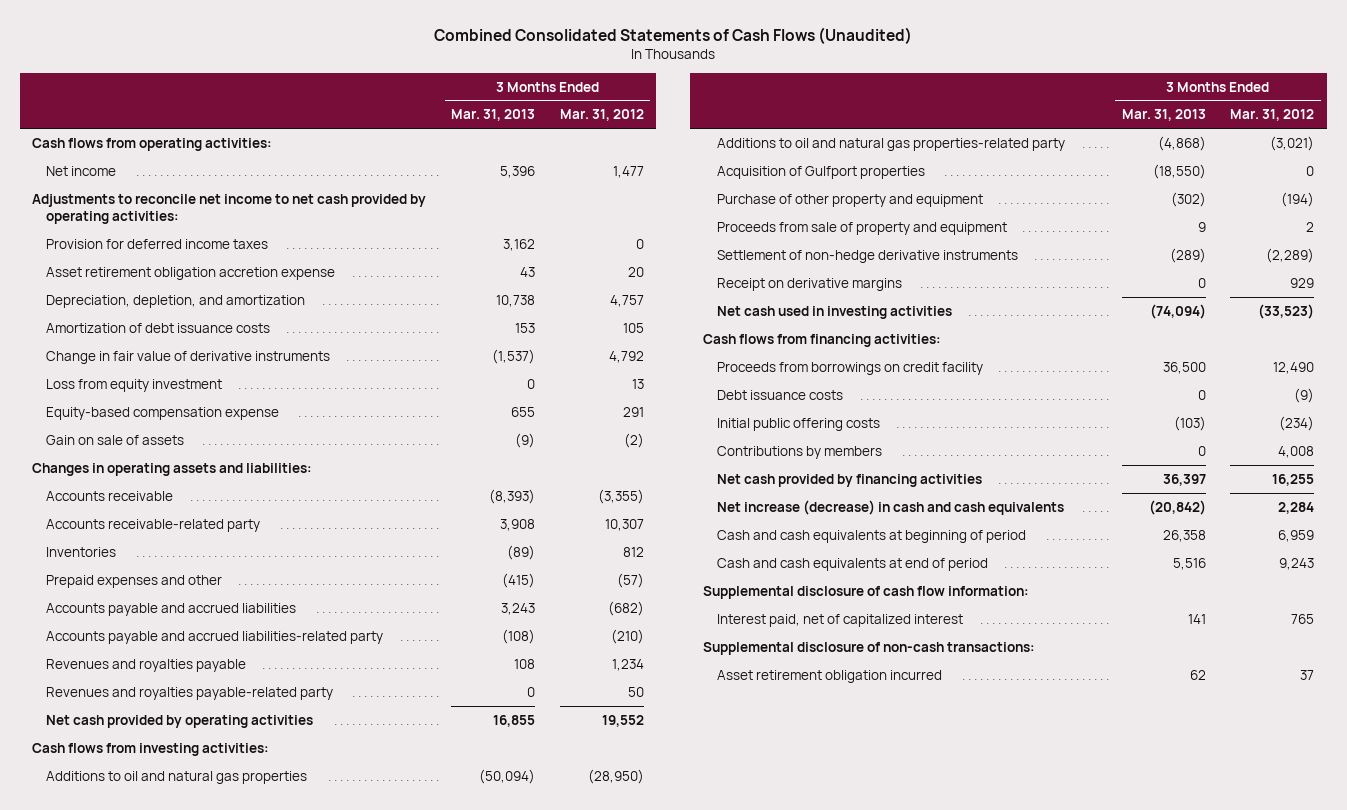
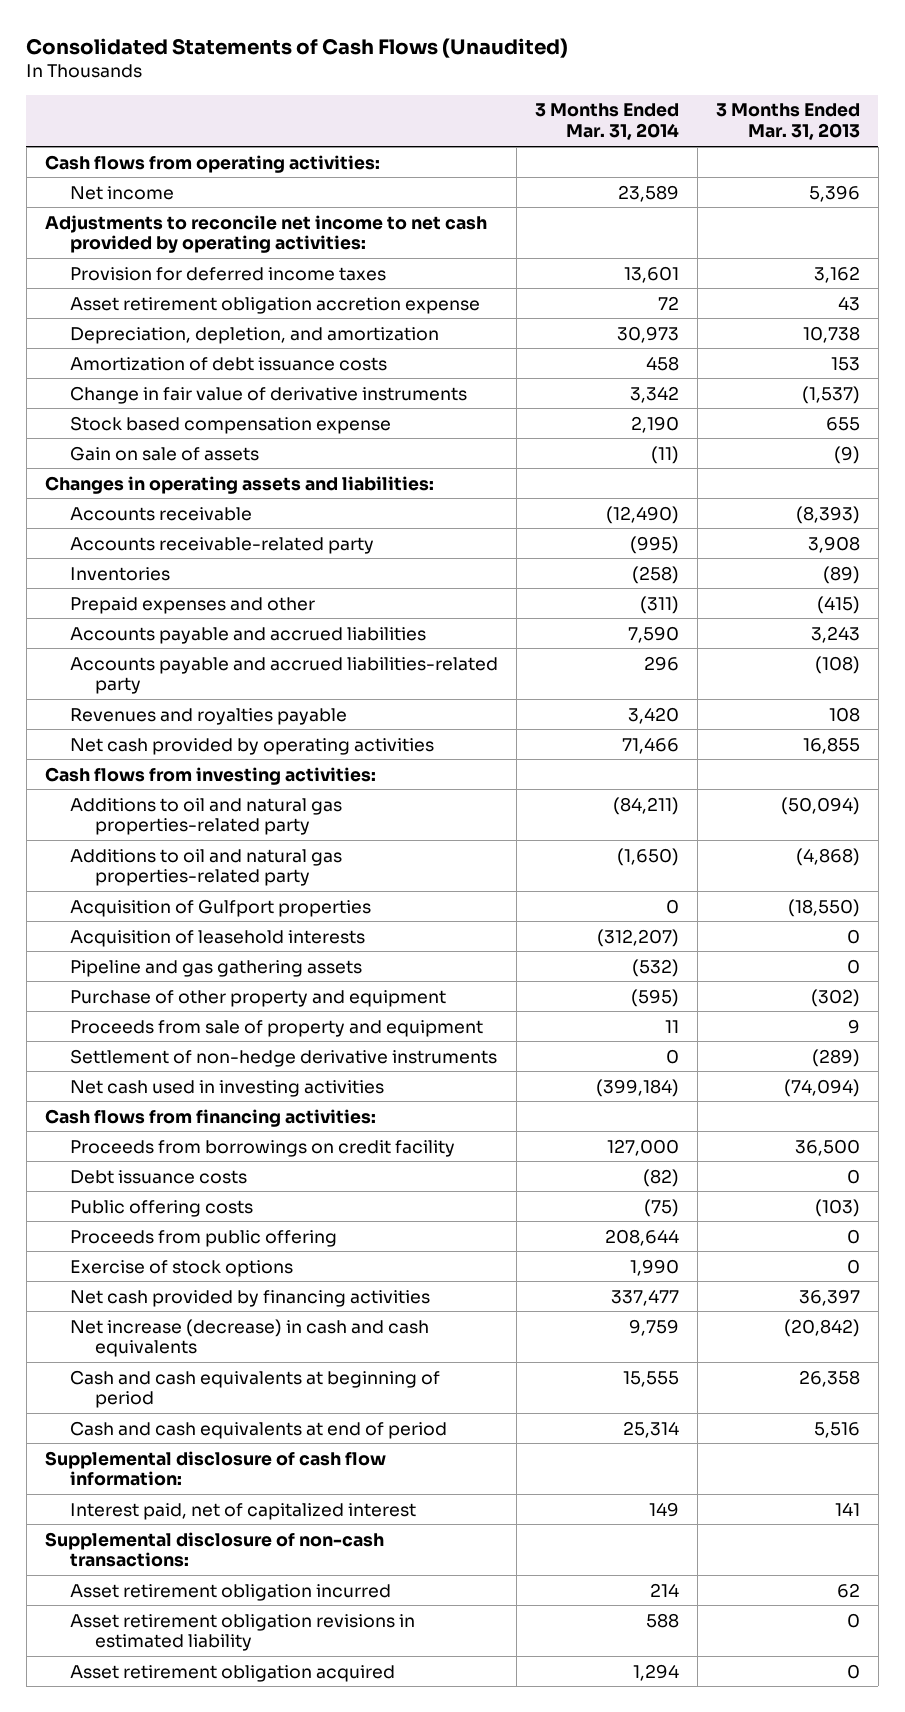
- Combined Consolidated Statements of Cash Flows (Unaudited)
+ Consolidated Statements of Cash Flows (Unaudited)
- | 3 Months Ended Mar. 31, 2013 | 3 Months Ended Mar. 31, 2012
+ | 3 Months Ended Mar. 31, 2014 | 3 Months Ended Mar. 31, 2013
- Loss from equity investment | 0 | 13
- Equity-based compensation expense | 655 | 291
+ Stock based compensation expense | 2,190 | 655
- Revenues and royalties payable-related party | 0 | 50
- Additions to oil and natural gas properties | (50,094) | (28,950)
+ Additions to oil and natural gas properties-related party | (84,211) | (50,094)
+ Acquisition of leasehold interests | (312,207) | 0
+ Pipeline and gas gathering assets | (532) | 0
- Receipt on derivative margins | 0 | 929
- Initial public offering costs | (103) | (234)
- Contributions by members | 0 | 4,008
+ Public offering costs | (75) | (103)
+ Proceeds from public offering | 208,644 | 0
+ Exercise of stock options | 1,990 | 0
+ Asset retirement obligation revisions in estimated liability | 588 | 0
+ Asset retirement obligation acquired | 1,294 | 0

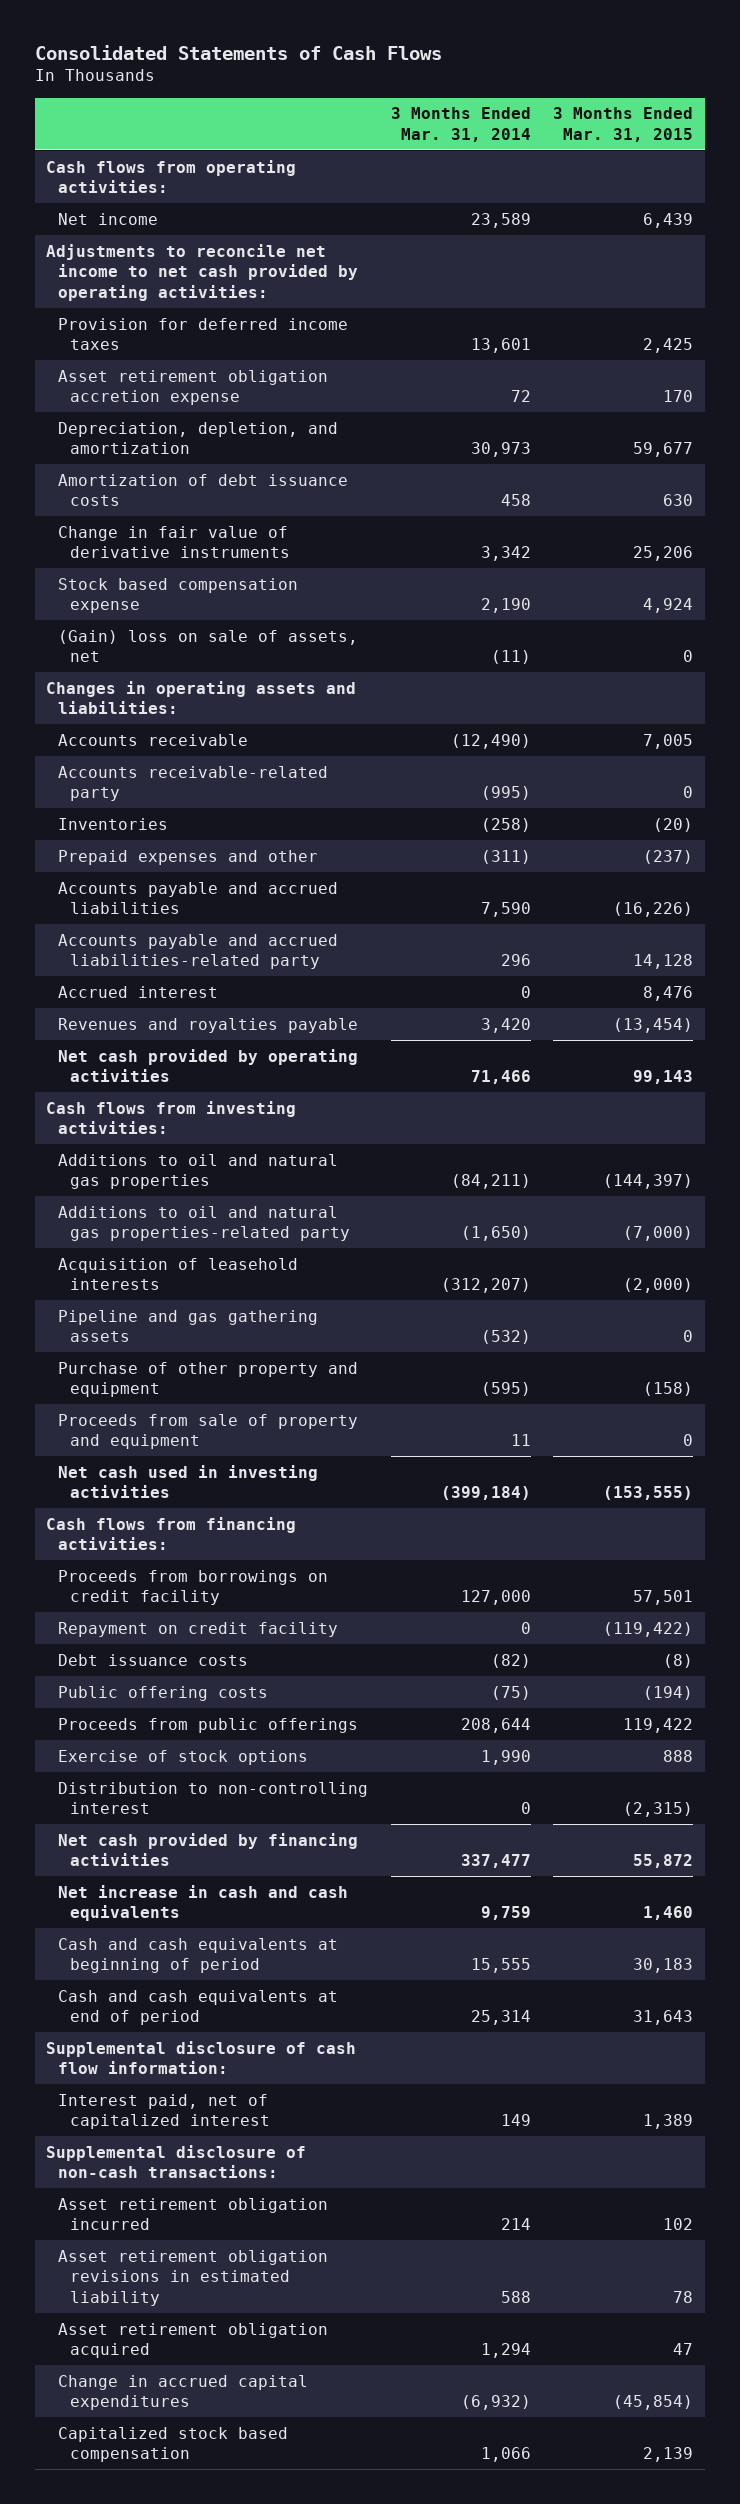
- Consolidated Statements of Cash Flows (Unaudited)
+ Consolidated Statements of Cash Flows
- | 3 Months Ended Mar. 31, 2014 | 3 Months Ended Mar. 31, 2013
+ | 3 Months Ended Mar. 31, 2014 | 3 Months Ended Mar. 31, 2015
- Gain on sale of assets | (11) | (9)
+ (Gain) loss on sale of assets, net | (11) | 0
+ Accrued interest | 0 | 8,476
- Additions to oil and natural gas properties-related party | (84,211) | (50,094)
+ Additions to oil and natural gas properties | (84,211) | (144,397)
- Acquisition of Gulfport properties | 0 | (18,550)
- Settlement of non-hedge derivative instruments | 0 | (289)
+ Repayment on credit facility | 0 | (119,422)
- Proceeds from public offering | 208,644 | 0
+ Proceeds from public offerings | 208,644 | 119,422
+ Distribution to non-controlling interest | 0 | (2,315)
- Net increase (decrease) in cash and cash equivalents | 9,759 | (20,842)
+ Net increase in cash and cash equivalents | 9,759 | 1,460
+ Change in accrued capital expenditures | (6,932) | (45,854)
+ Capitalized stock based compensation | 1,066 | 2,139

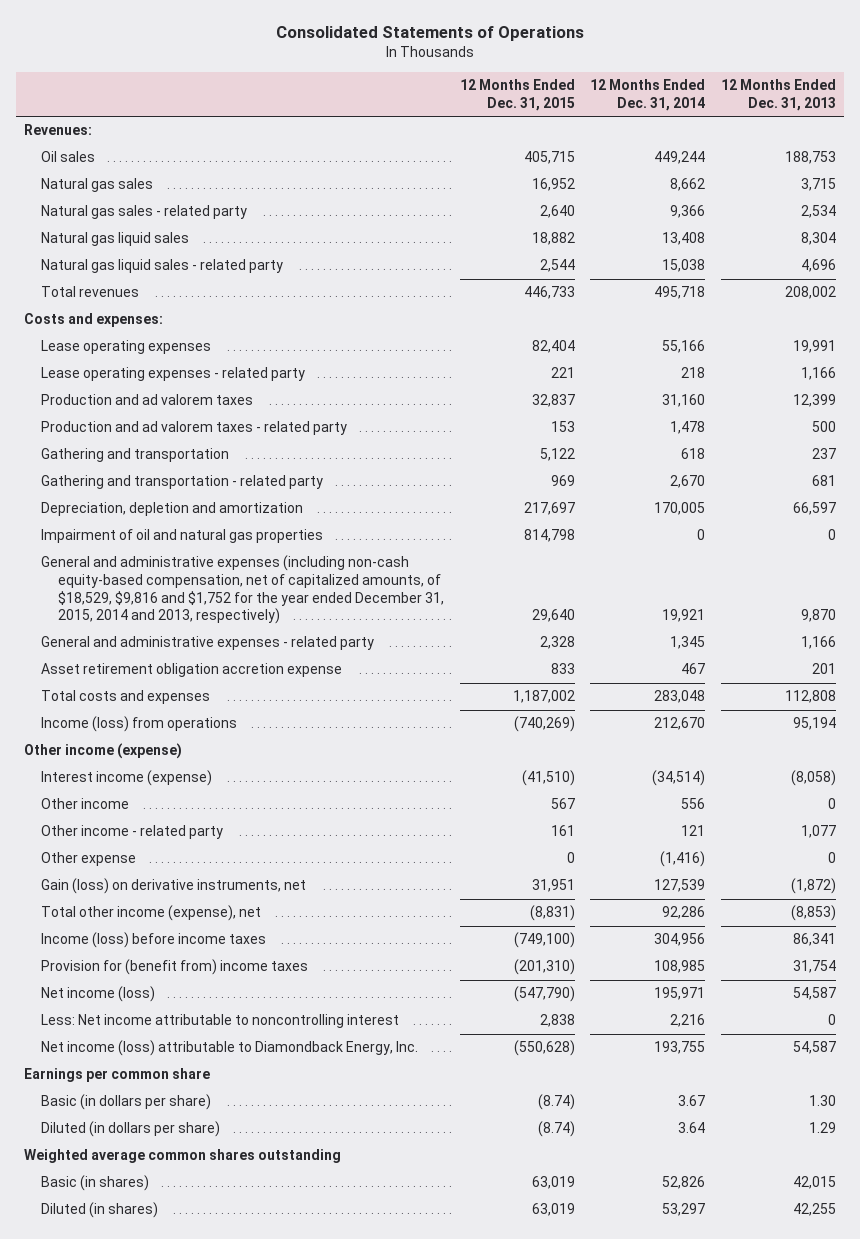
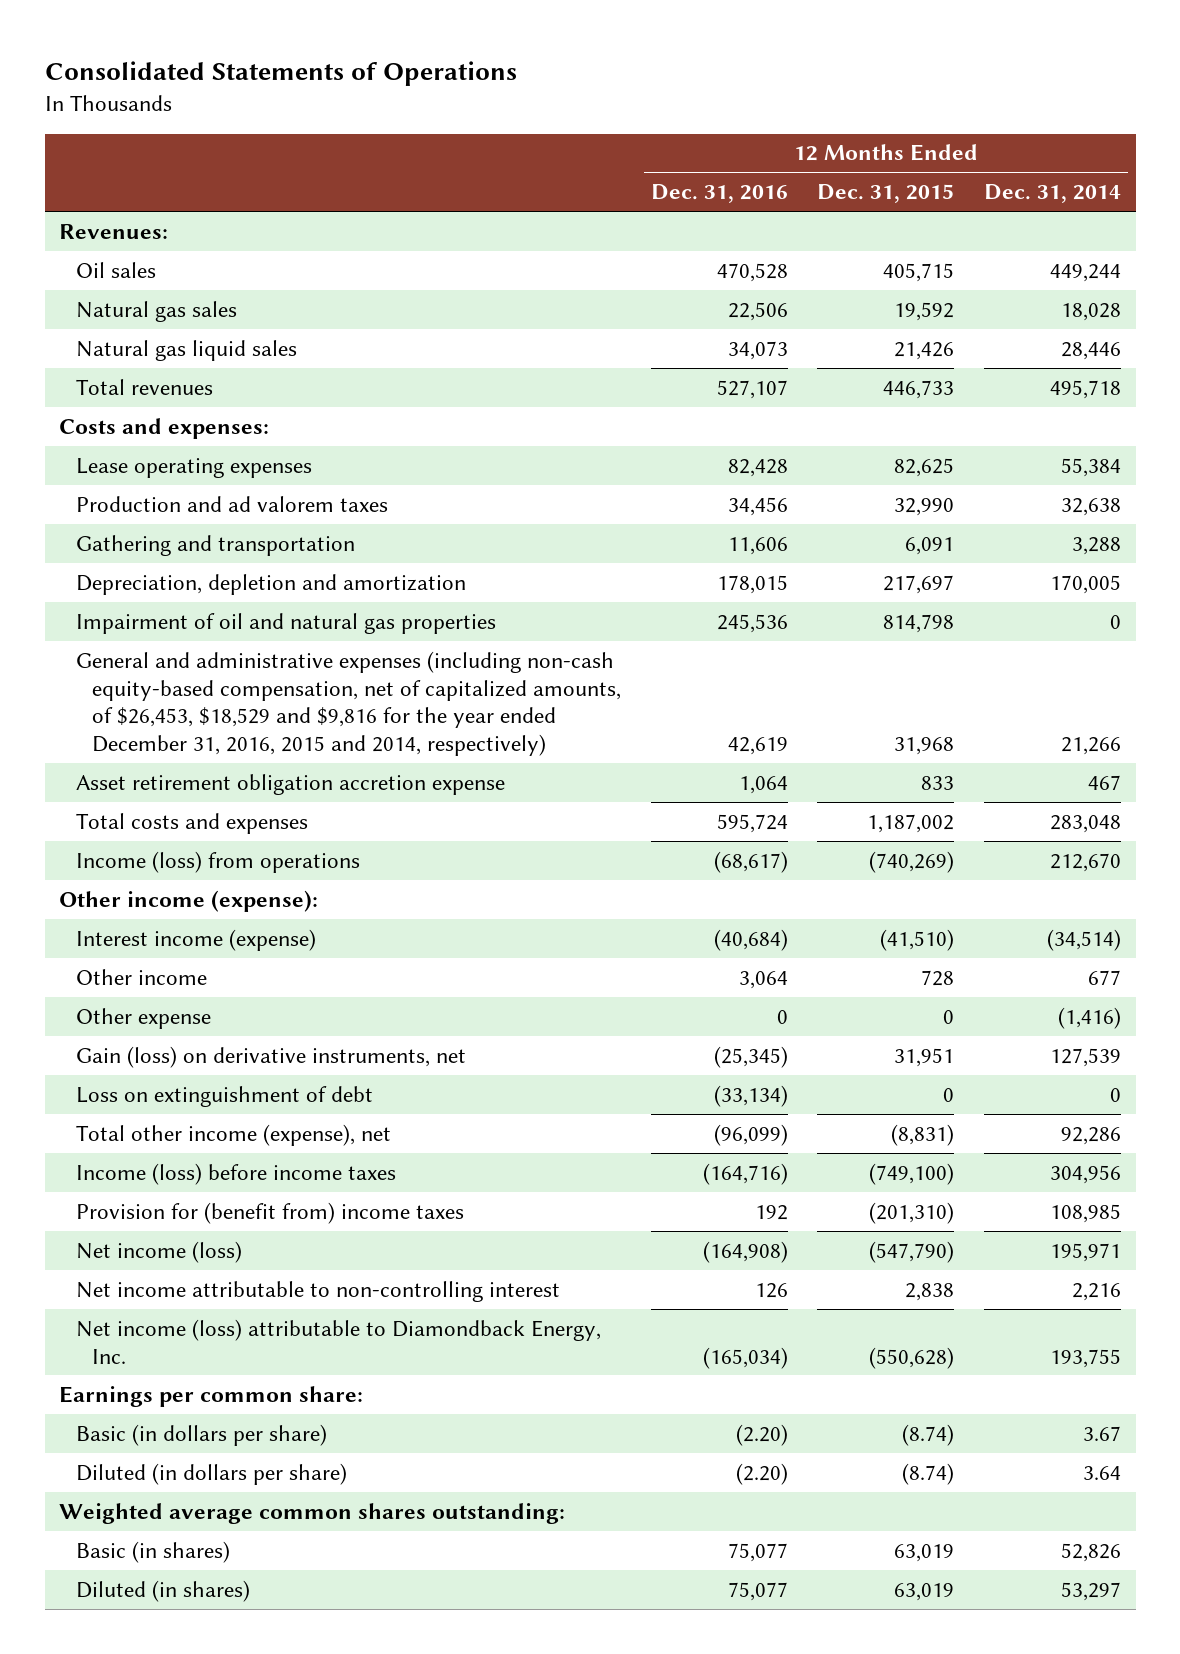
- | 12 Months Ended Dec. 31, 2015 | 12 Months Ended Dec. 31, 2014 | 12 Months Ended Dec. 31, 2013
+ | 12 Months Ended Dec. 31, 2016 | 12 Months Ended Dec. 31, 2015 | 12 Months Ended Dec. 31, 2014
- Natural gas sales | 16,952 | 8,662 | 3,715
- Natural gas sales - related party | 2,640 | 9,366 | 2,534
- Natural gas liquid sales | 18,882 | 13,408 | 8,304
- Natural gas liquid sales - related party | 2,544 | 15,038 | 4,696
+ Natural gas sales | 22,506 | 19,592 | 18,028
+ Natural gas liquid sales | 34,073 | 21,426 | 28,446
- Lease operating expenses | 82,404 | 55,166 | 19,991
- Lease operating expenses - related party | 221 | 218 | 1,166
- Production and ad valorem taxes | 32,837 | 31,160 | 12,399
- Production and ad valorem taxes - related party | 153 | 1,478 | 500
- Gathering and transportation | 5,122 | 618 | 237
- Gathering and transportation - related party | 969 | 2,670 | 681
+ Lease operating expenses | 82,428 | 82,625 | 55,384
+ Production and ad valorem taxes | 34,456 | 32,990 | 32,638
+ Gathering and transportation | 11,606 | 6,091 | 3,288
- General and administrative expenses (including non-cash equity-based compensation, net of capitalized amounts, of $18,529, $9,816 and $1,752 for the year ended December 31, 2015, 2014 and 2013, respectively) | 29,640 | 19,921 | 9,870
- General and administrative expenses - related party | 2,328 | 1,345 | 1,166
+ General and administrative expenses (including non-cash equity-based compensation, net of capitalized amounts, of $26,453, $18,529 and $9,816 for the year ended December 31, 2016, 2015 and 2014, respectively) | 42,619 | 31,968 | 21,266
- Other income (expense)
+ Other income (expense):
- Other income | 567 | 556 | 0
- Other income - related party | 161 | 121 | 1,077
+ Other income | 3,064 | 728 | 677
+ Loss on extinguishment of debt | (33,134) | 0 | 0
- Less: Net income attributable to noncontrolling interest | 2,838 | 2,216 | 0
+ Net income attributable to non-controlling interest | 126 | 2,838 | 2,216
- Earnings per common share
+ Earnings per common share:
- Weighted average common shares outstanding
+ Weighted average common shares outstanding:

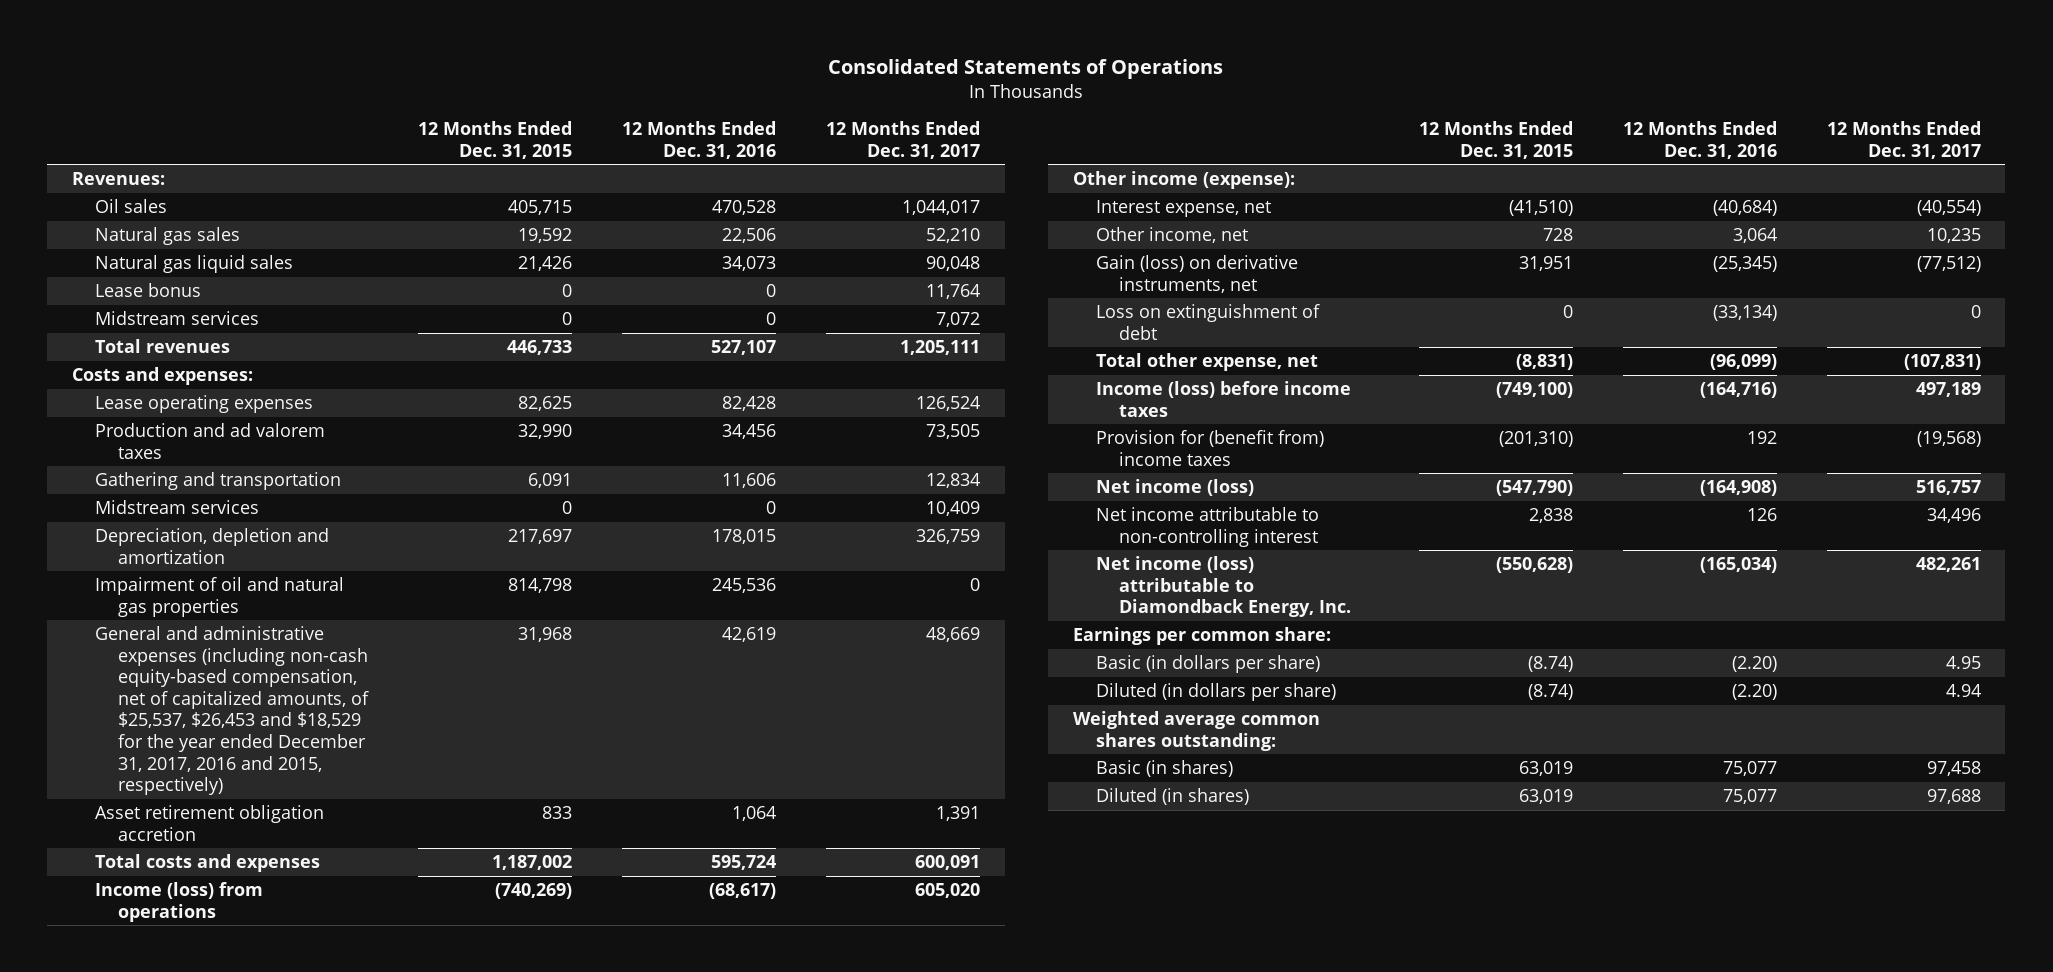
- | 12 Months Ended Dec. 31, 2016 | 12 Months Ended Dec. 31, 2015 | 12 Months Ended Dec. 31, 2014
+ | 12 Months Ended Dec. 31, 2015 | 12 Months Ended Dec. 31, 2016 | 12 Months Ended Dec. 31, 2017
+ Lease bonus | 0 | 0 | 11,764
+ Midstream services | 0 | 0 | 7,072
+ Midstream services | 0 | 0 | 10,409
- General and administrative expenses (including non-cash equity-based compensation, net of capitalized amounts, of $26,453, $18,529 and $9,816 for the year ended December 31, 2016, 2015 and 2014, respectively) | 42,619 | 31,968 | 21,266
- Asset retirement obligation accretion expense | 1,064 | 833 | 467
+ General and administrative expenses (including non-cash equity-based compensation, net of capitalized amounts, of $25,537, $26,453 and $18,529 for the year ended December 31, 2017, 2016 and 2015, respectively) | 31,968 | 42,619 | 48,669
+ Asset retirement obligation accretion | 833 | 1,064 | 1,391
- Interest income (expense) | (40,684) | (41,510) | (34,514)
- Other income | 3,064 | 728 | 677
- Other expense | 0 | 0 | (1,416)
+ Interest expense, net | (41,510) | (40,684) | (40,554)
+ Other income, net | 728 | 3,064 | 10,235
- Total other income (expense), net | (96,099) | (8,831) | 92,286
+ Total other expense, net | (8,831) | (96,099) | (107,831)

